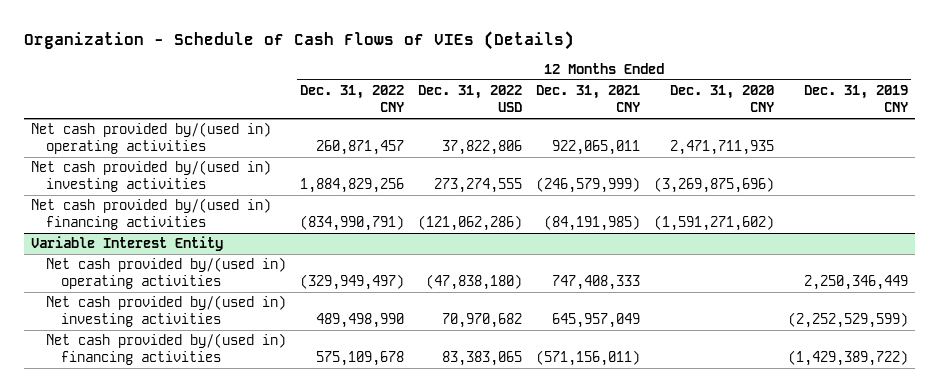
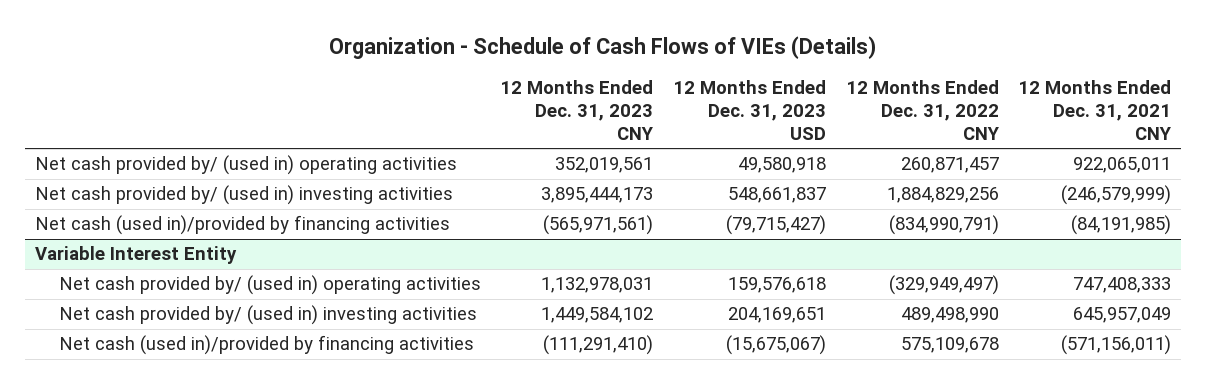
- | 12 Months Ended Dec. 31, 2022 CNY | 12 Months Ended Dec. 31, 2022 USD | 12 Months Ended Dec. 31, 2021 CNY | 12 Months Ended Dec. 31, 2020 CNY | 12 Months Ended Dec. 31, 2019 CNY
+ | 12 Months Ended Dec. 31, 2023 CNY | 12 Months Ended Dec. 31, 2023 USD | 12 Months Ended Dec. 31, 2022 CNY | 12 Months Ended Dec. 31, 2021 CNY
- Net cash provided by/(used in) operating activities | 260,871,457 | 37,822,806 | 922,065,011 | 2,471,711,935 |
- Net cash provided by/(used in) investing activities | 1,884,829,256 | 273,274,555 | (246,579,999) | (3,269,875,696) |
- Net cash provided by/(used in) financing activities | (834,990,791) | (121,062,286) | (84,191,985) | (1,591,271,602) |
+ Net cash provided by/ (used in) operating activities | 352,019,561 | 49,580,918 | 260,871,457 | 922,065,011
+ Net cash provided by/ (used in) investing activities | 3,895,444,173 | 548,661,837 | 1,884,829,256 | (246,579,999)
+ Net cash (used in)/provided by financing activities | (565,971,561) | (79,715,427) | (834,990,791) | (84,191,985)
@ Variable Interest Entity
- Net cash provided by/(used in) operating activities | (329,949,497) | (47,838,180) | 747,408,333 | | 2,250,346,449
- Net cash provided by/(used in) investing activities | 489,498,990 | 70,970,682 | 645,957,049 | | (2,252,529,599)
- Net cash provided by/(used in) financing activities | 575,109,678 | 83,383,065 | (571,156,011) | | (1,429,389,722)
+ Net cash provided by/ (used in) operating activities | 1,132,978,031 | 159,576,618 | (329,949,497) | 747,408,333
+ Net cash provided by/ (used in) investing activities | 1,449,584,102 | 204,169,651 | 489,498,990 | 645,957,049
+ Net cash (used in)/provided by financing activities | (111,291,410) | (15,675,067) | 575,109,678 | (571,156,011)

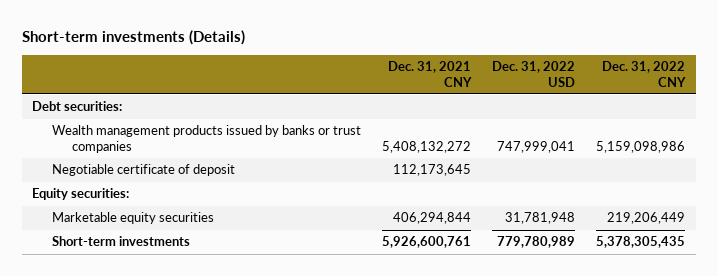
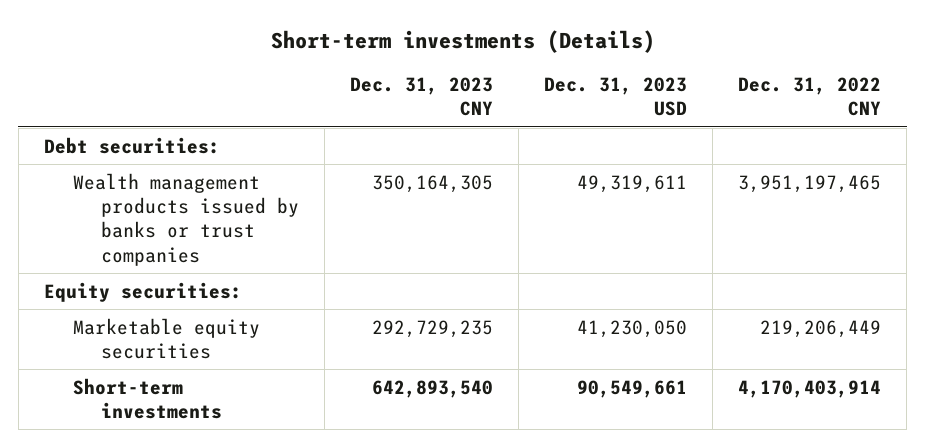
- | Dec. 31, 2021 CNY | Dec. 31, 2022 USD | Dec. 31, 2022 CNY
+ | Dec. 31, 2023 CNY | Dec. 31, 2023 USD | Dec. 31, 2022 CNY
- Wealth management products issued by banks or trust companies | 5,408,132,272 | 747,999,041 | 5,159,098,986
- Negotiable certificate of deposit | 112,173,645 | |
+ Wealth management products issued by banks or trust companies | 350,164,305 | 49,319,611 | 3,951,197,465
- Short-term investments | 5,926,600,761 | 779,780,989 | 5,378,305,435
+ Short-term investments | 642,893,540 | 90,549,661 | 4,170,403,914

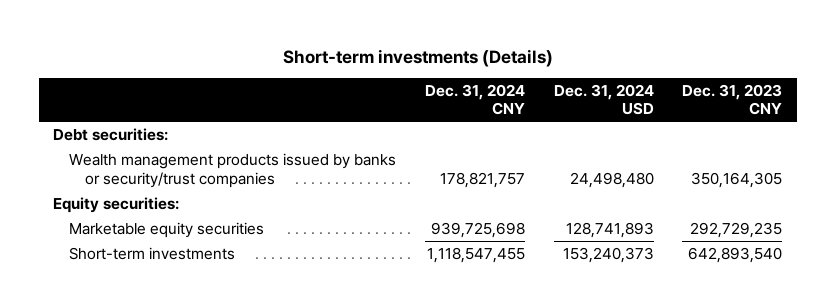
- | Dec. 31, 2023 CNY | Dec. 31, 2023 USD | Dec. 31, 2022 CNY
+ | Dec. 31, 2024 CNY | Dec. 31, 2024 USD | Dec. 31, 2023 CNY
- Wealth management products issued by banks or trust companies | 350,164,305 | 49,319,611 | 3,951,197,465
+ Wealth management products issued by banks or security/trust companies | 178,821,757 | 24,498,480 | 350,164,305

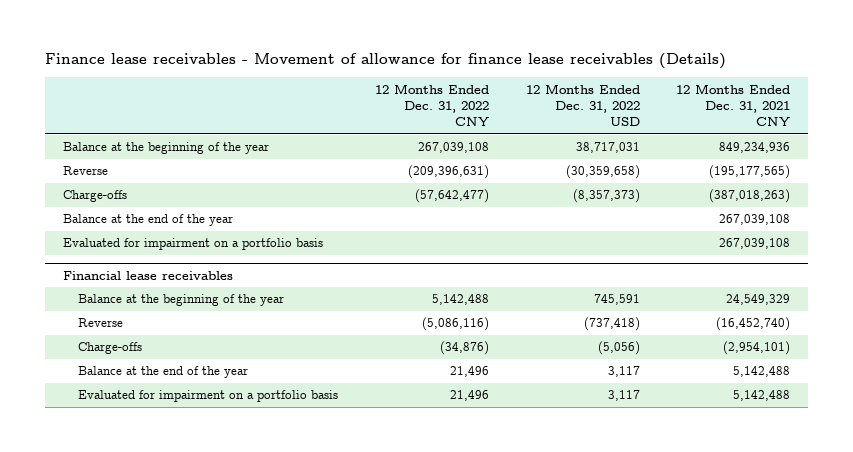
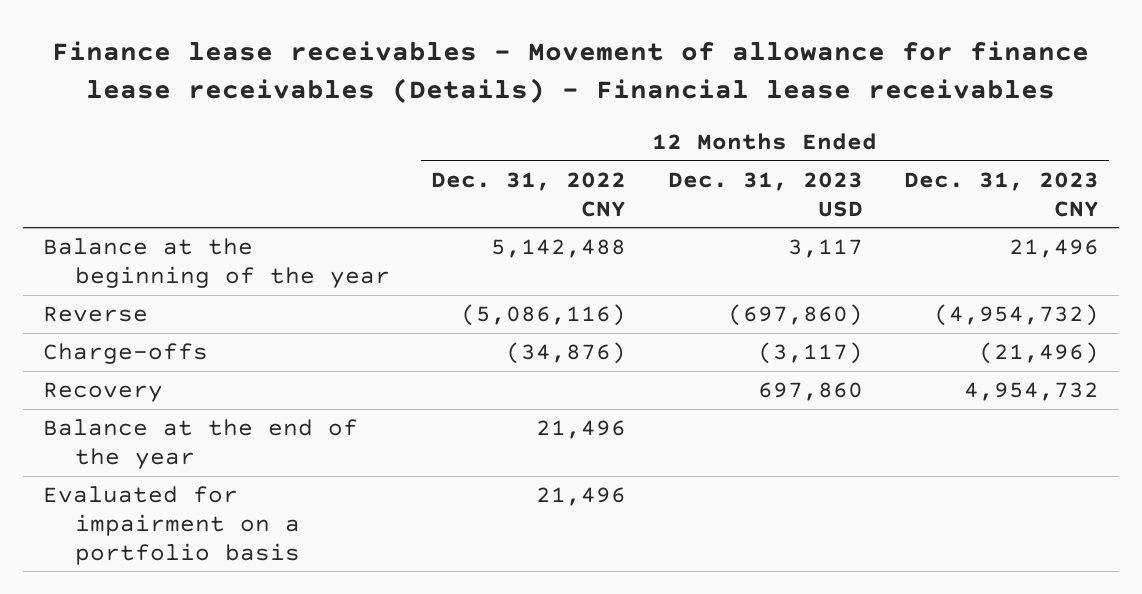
- Finance lease receivables - Movement of allowance for finance lease receivables (Details)
+ Finance lease receivables - Movement of allowance for finance lease receivables (Details) - Financial lease receivables
- | 12 Months Ended Dec. 31, 2022 CNY | 12 Months Ended Dec. 31, 2022 USD | 12 Months Ended Dec. 31, 2021 CNY
+ | 12 Months Ended Dec. 31, 2022 CNY | 12 Months Ended Dec. 31, 2023 USD | 12 Months Ended Dec. 31, 2023 CNY
- Balance at the beginning of the year | 267,039,108 | 38,717,031 | 849,234,936
- Reverse | (209,396,631) | (30,359,658) | (195,177,565)
- Charge-offs | (57,642,477) | (8,357,373) | (387,018,263)
- Balance at the end of the year | | | 267,039,108
- Evaluated for impairment on a portfolio basis | | | 267,039,108
- Financial lease receivables
+ Recovery | | 697,860 | 4,954,732

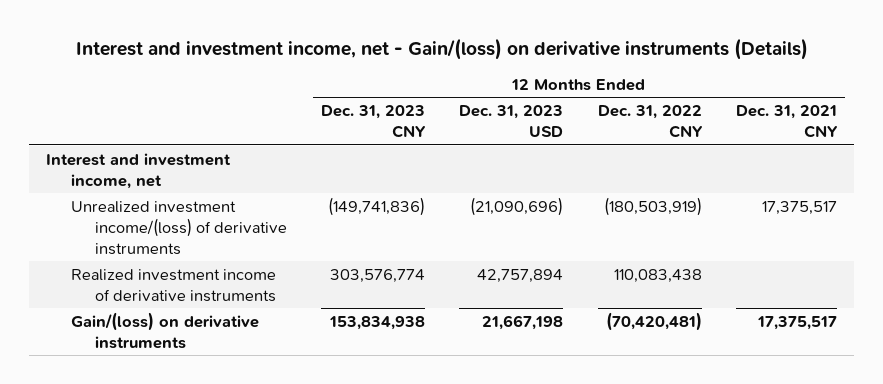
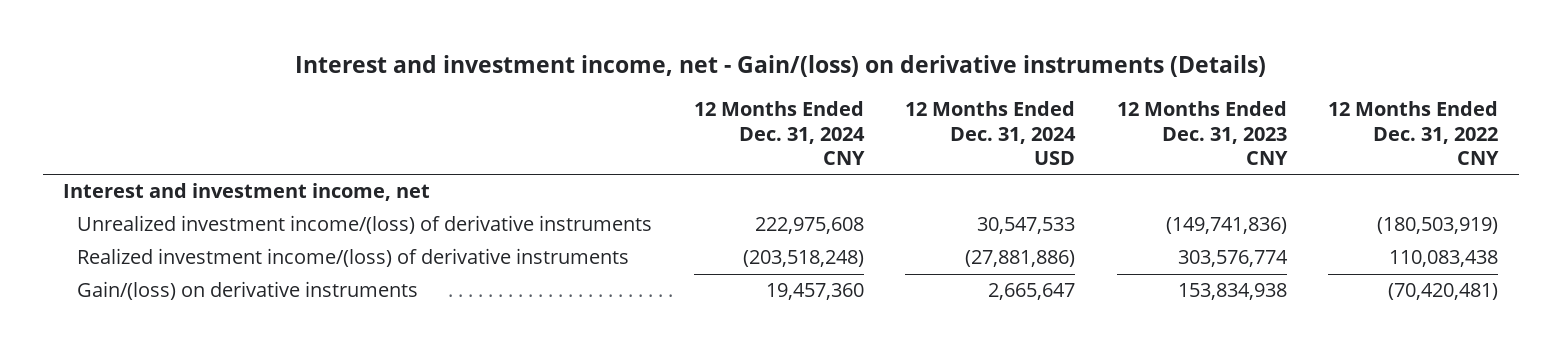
- | 12 Months Ended Dec. 31, 2023 CNY | 12 Months Ended Dec. 31, 2023 USD | 12 Months Ended Dec. 31, 2022 CNY | 12 Months Ended Dec. 31, 2021 CNY
+ | 12 Months Ended Dec. 31, 2024 CNY | 12 Months Ended Dec. 31, 2024 USD | 12 Months Ended Dec. 31, 2023 CNY | 12 Months Ended Dec. 31, 2022 CNY
- Realized investment income of derivative instruments | 303,576,774 | 42,757,894 | 110,083,438 |
+ Realized investment income/(loss) of derivative instruments | (203,518,248) | (27,881,886) | 303,576,774 | 110,083,438

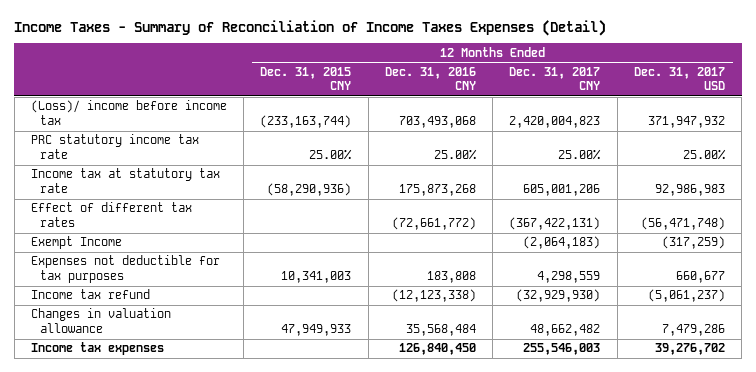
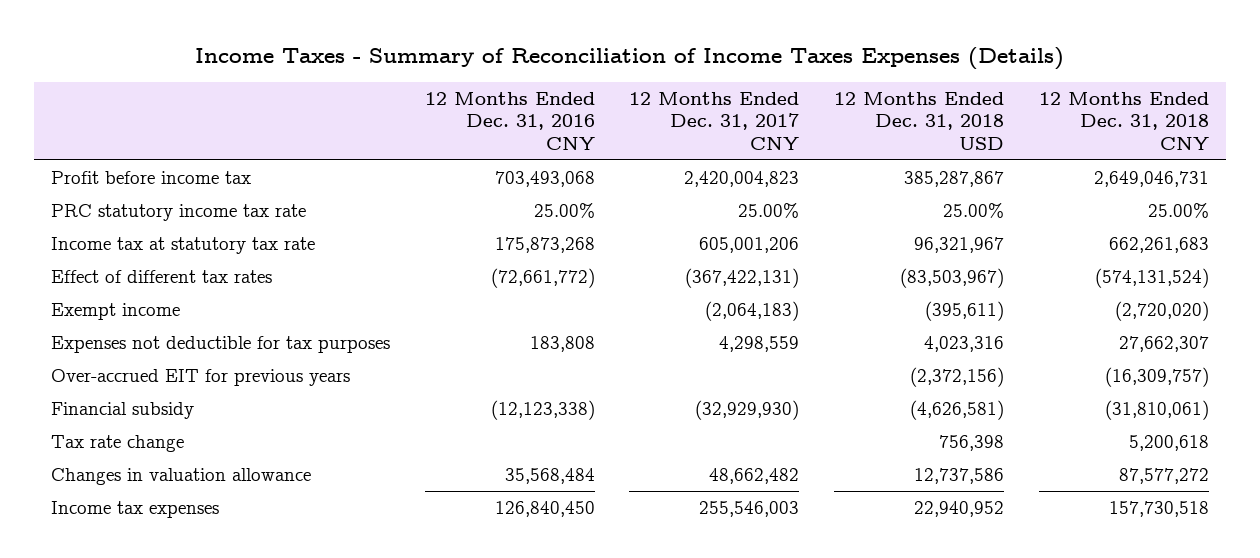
- Income Taxes - Summary of Reconciliation of Income Taxes Expenses (Detail)
+ Income Taxes - Summary of Reconciliation of Income Taxes Expenses (Details)
- | 12 Months Ended Dec. 31, 2015 CNY | 12 Months Ended Dec. 31, 2016 CNY | 12 Months Ended Dec. 31, 2017 CNY | 12 Months Ended Dec. 31, 2017 USD
+ | 12 Months Ended Dec. 31, 2016 CNY | 12 Months Ended Dec. 31, 2017 CNY | 12 Months Ended Dec. 31, 2018 USD | 12 Months Ended Dec. 31, 2018 CNY
- (Loss)/ income before income tax | (233,163,744) | 703,493,068 | 2,420,004,823 | 371,947,932
+ Profit before income tax | 703,493,068 | 2,420,004,823 | 385,287,867 | 2,649,046,731
- Exempt Income | | | (2,064,183) | (317,259)
+ Exempt income | | (2,064,183) | (395,611) | (2,720,020)
- Income tax refund | | (12,123,338) | (32,929,930) | (5,061,237)
+ Over-accrued EIT for previous years | | | (2,372,156) | (16,309,757)
+ Financial subsidy | (12,123,338) | (32,929,930) | (4,626,581) | (31,810,061)
+ Tax rate change | | | 756,398 | 5,200,618

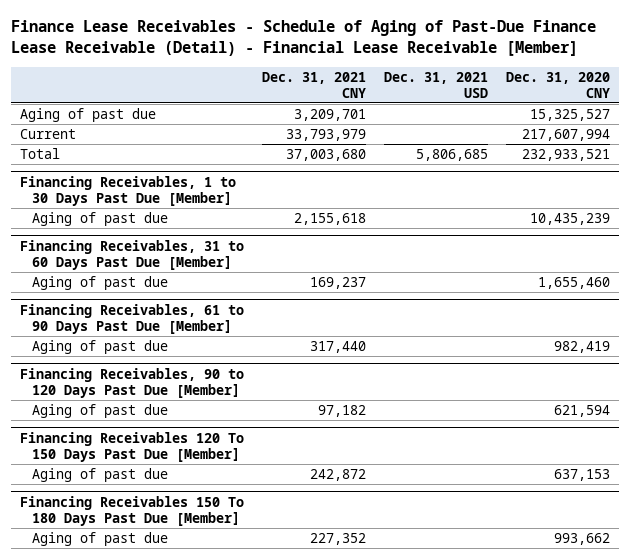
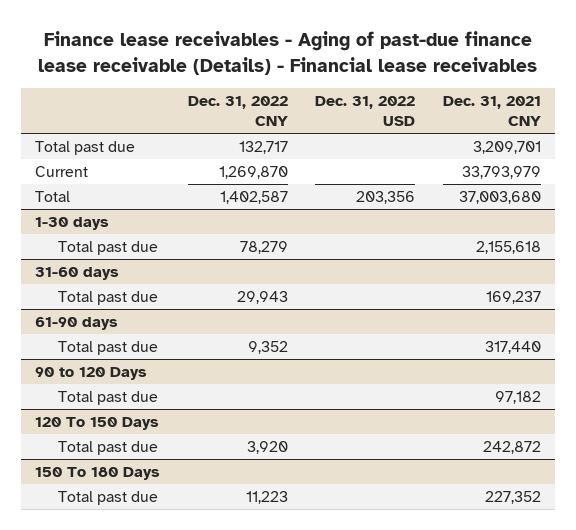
- Finance Lease Receivables - Schedule of Aging of Past-Due Finance Lease Receivable (Detail) - Financial Lease Receivable [Member]
+ Finance lease receivables - Aging of past-due finance lease receivable (Details) - Financial lease receivables
- | Dec. 31, 2021 CNY | Dec. 31, 2021 USD | Dec. 31, 2020 CNY
+ | Dec. 31, 2022 CNY | Dec. 31, 2022 USD | Dec. 31, 2021 CNY
- Aging of past due | 3,209,701 | | 15,325,527
+ Total past due | 132,717 | | 3,209,701
- Financing Receivables, 1 to 30 Days Past Due [Member]
- Aging of past due | 2,155,618 | | 10,435,239
- Financing Receivables, 31 to 60 Days Past Due [Member]
- Aging of past due | 169,237 | | 1,655,460
- Financing Receivables, 61 to 90 Days Past Due [Member]
- Aging of past due | 317,440 | | 982,419
- Financing Receivables, 90 to 120 Days Past Due [Member]
- Aging of past due | 97,182 | | 621,594
- Financing Receivables 120 To 150 Days Past Due [Member]
- Aging of past due | 242,872 | | 637,153
- Financing Receivables 150 To 180 Days Past Due [Member]
- Aging of past due | 227,352 | | 993,662
+ 1-30 days
+ Total past due | 78,279 | | 2,155,618
+ 31-60 days
+ Total past due | 29,943 | | 169,237
+ 61-90 days
+ Total past due | 9,352 | | 317,440
+ 90 to 120 Days
+ Total past due | | | 97,182
+ 120 To 150 Days
+ Total past due | 3,920 | | 242,872
+ 150 To 180 Days
+ Total past due | 11,223 | | 227,352

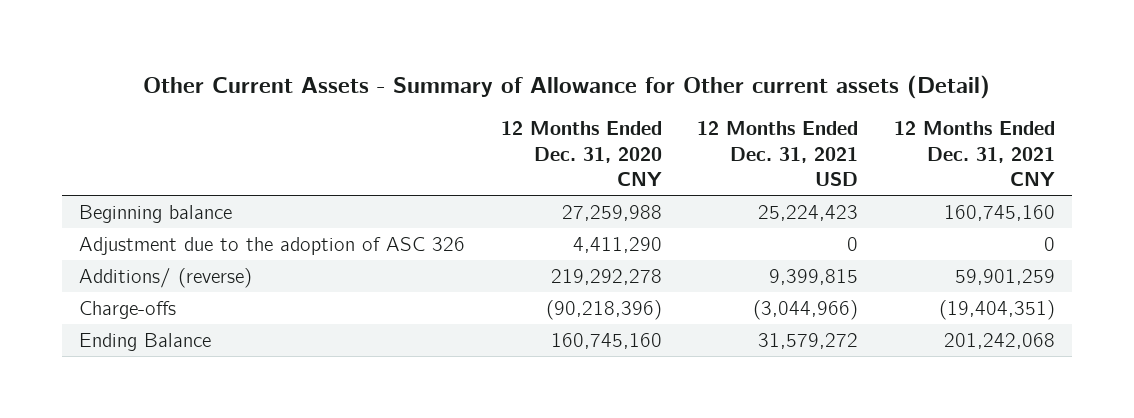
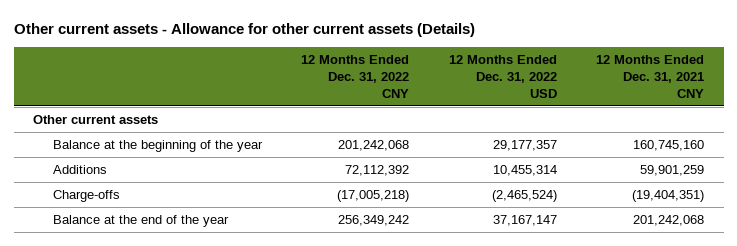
- Other Current Assets - Summary of Allowance for Other current assets (Detail)
+ Other current assets - Allowance for other current assets (Details)
- | 12 Months Ended Dec. 31, 2020 CNY | 12 Months Ended Dec. 31, 2021 USD | 12 Months Ended Dec. 31, 2021 CNY
+ | 12 Months Ended Dec. 31, 2022 CNY | 12 Months Ended Dec. 31, 2022 USD | 12 Months Ended Dec. 31, 2021 CNY
- Beginning balance | 27,259,988 | 25,224,423 | 160,745,160
- Adjustment due to the adoption of ASC 326 | 4,411,290 | 0 | 0
- Additions/ (reverse) | 219,292,278 | 9,399,815 | 59,901,259
+ Other current assets
+ Balance at the beginning of the year | 201,242,068 | 29,177,357 | 160,745,160
+ Additions | 72,112,392 | 10,455,314 | 59,901,259
- Ending Balance | 160,745,160 | 31,579,272 | 201,242,068
+ Balance at the end of the year | 256,349,242 | 37,167,147 | 201,242,068

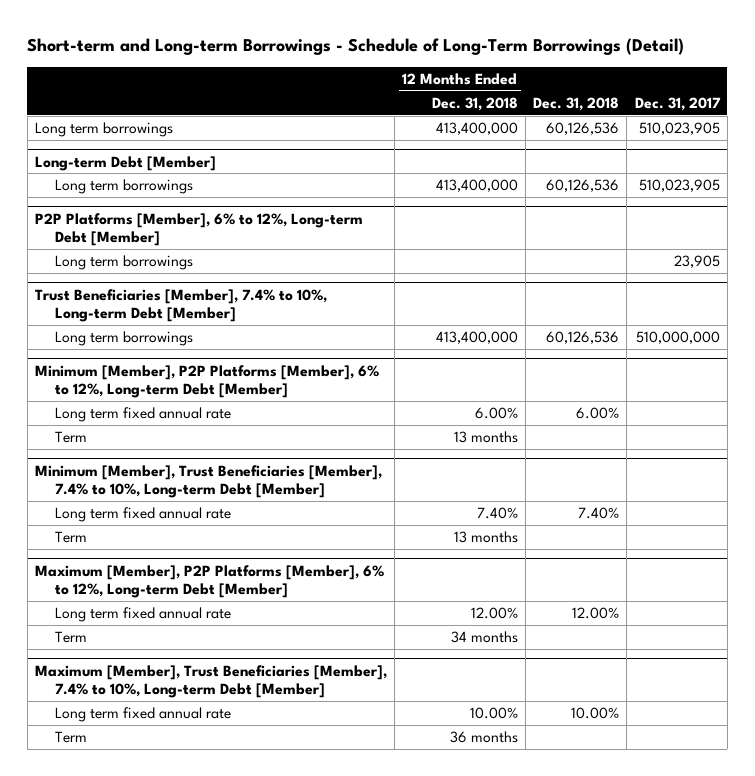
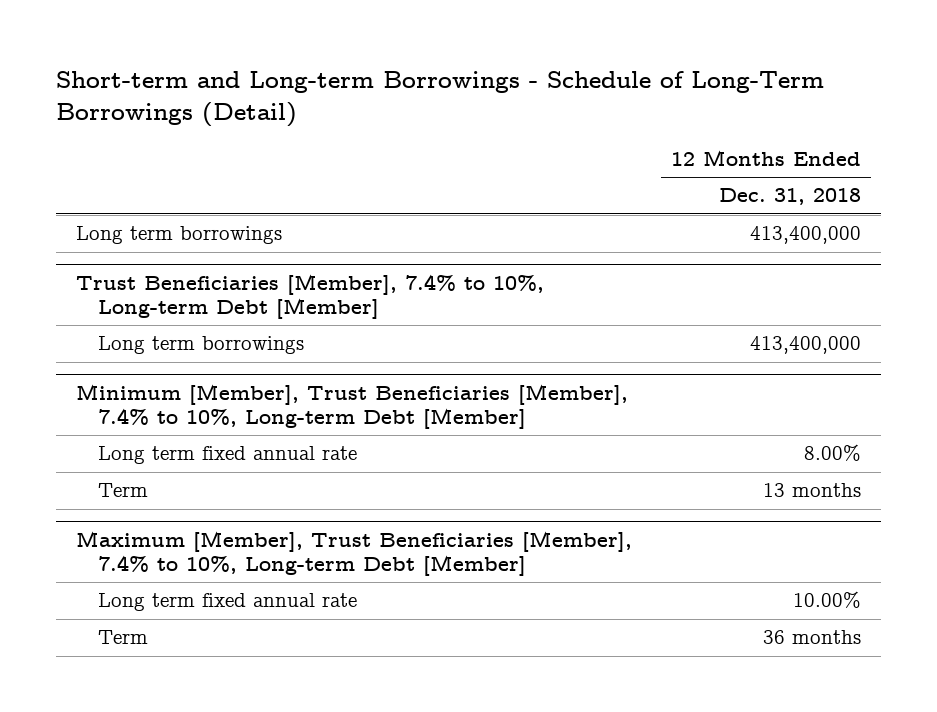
- | 12 Months Ended Dec. 31, 2018 | Dec. 31, 2018 | Dec. 31, 2017
+ | 12 Months Ended Dec. 31, 2018
- Long-term Debt [Member]
- Long term borrowings | 413,400,000 | 60,126,536 | 510,023,905
- P2P Platforms [Member], 6% to 12%, Long-term Debt [Member]
- Long term borrowings | | | 23,905
- Minimum [Member], P2P Platforms [Member], 6% to 12%, Long-term Debt [Member]
- Long term fixed annual rate | 6.00% | 6.00% |
- Term | 13 months | |
@ Minimum [Member], Trust Beneficiaries [Member], 7.4% to 10%, Long-term Debt [Member]
- Long term fixed annual rate | 7.40% | 7.40% |
+ Long term fixed annual rate | 8.00%
- Maximum [Member], P2P Platforms [Member], 6% to 12%, Long-term Debt [Member]
- Long term fixed annual rate | 12.00% | 12.00% |
- Term | 34 months | |

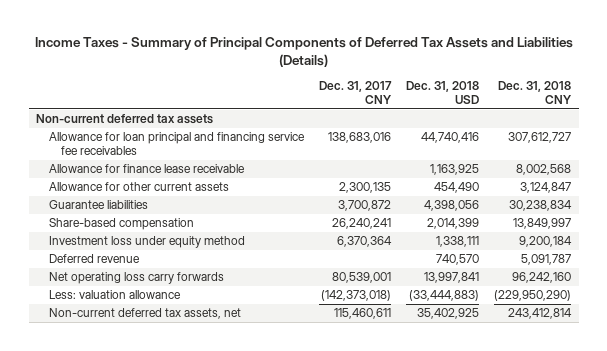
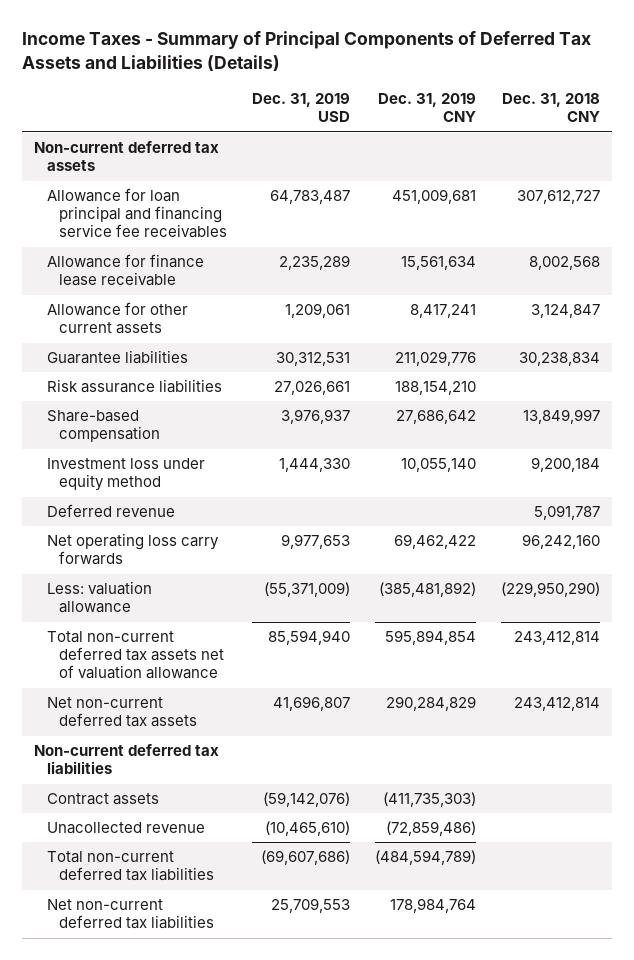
- | Dec. 31, 2017 CNY | Dec. 31, 2018 USD | Dec. 31, 2018 CNY
+ | Dec. 31, 2019 USD | Dec. 31, 2019 CNY | Dec. 31, 2018 CNY
+ Risk assurance liabilities | 27,026,661 | 188,154,210 |
- Non-current deferred tax assets, net | 115,460,611 | 35,402,925 | 243,412,814
+ Total non-current deferred tax assets net of valuation allowance | 85,594,940 | 595,894,854 | 243,412,814
+ Net non-current deferred tax assets | 41,696,807 | 290,284,829 | 243,412,814
+ Non-current deferred tax liabilities
+ Contract assets | (59,142,076) | (411,735,303) |
+ Unacollected revenue | (10,465,610) | (72,859,486) |
+ Total non-current deferred tax liabilities | (69,607,686) | (484,594,789) |
+ Net non-current deferred tax liabilities | 25,709,553 | 178,984,764 |

